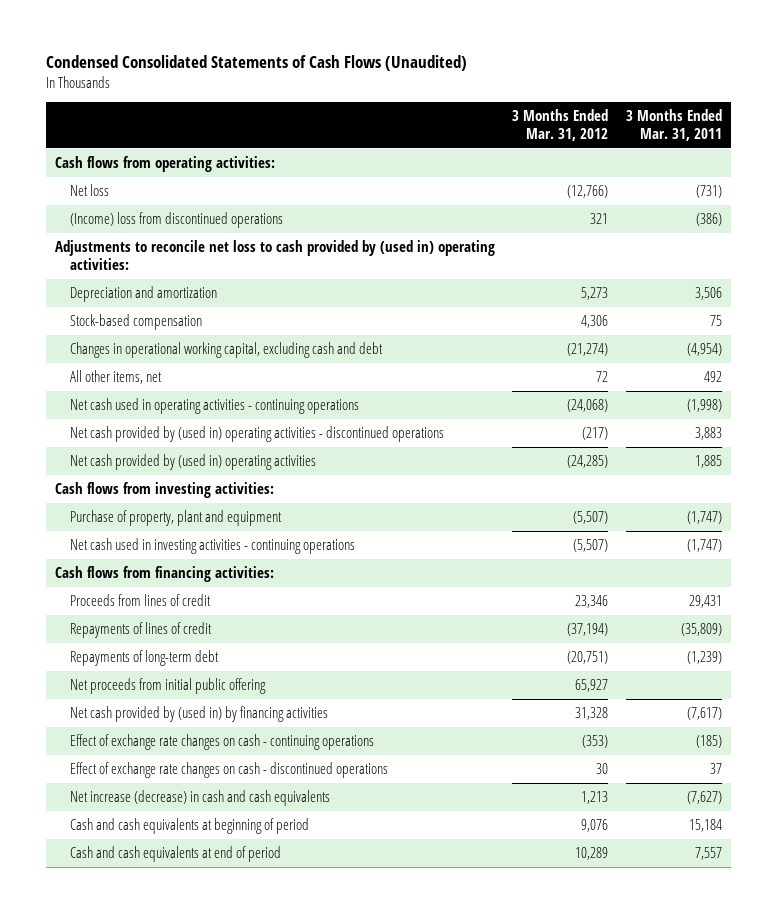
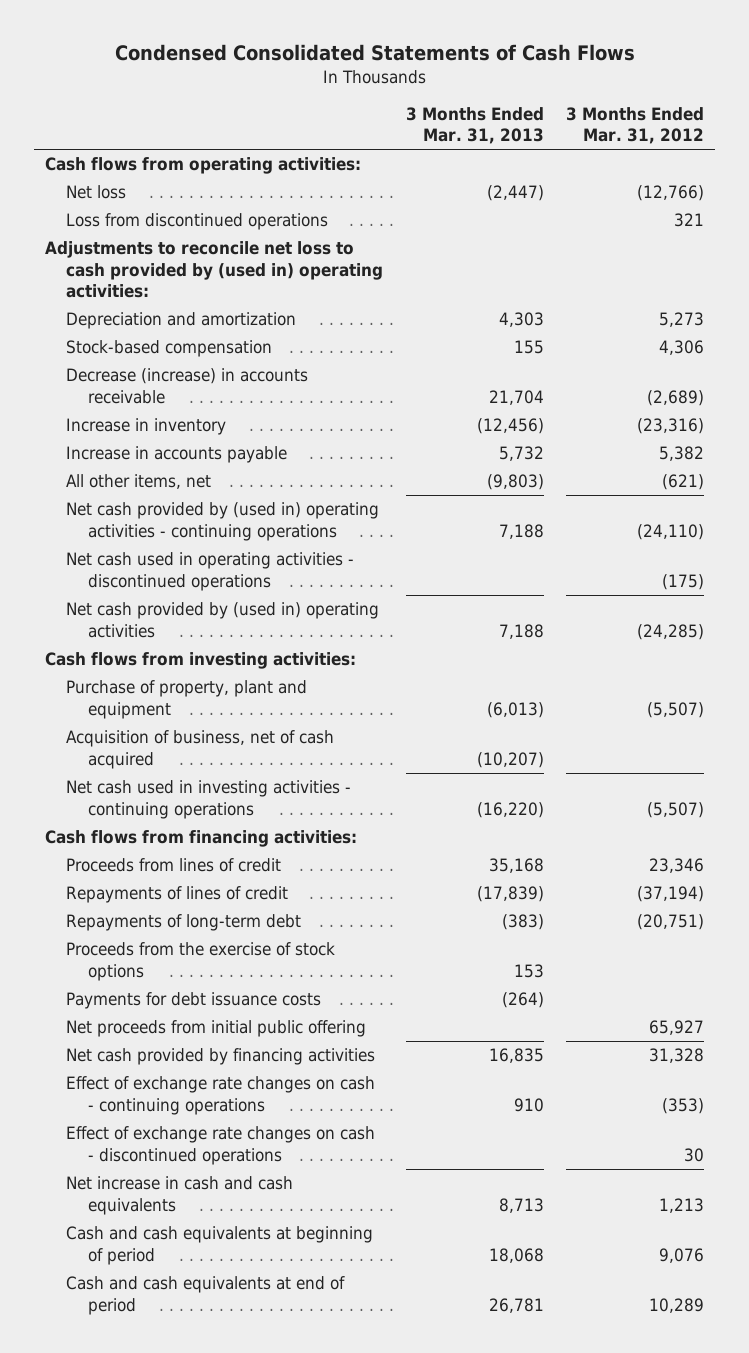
- Condensed Consolidated Statements of Cash Flows (Unaudited)
+ Condensed Consolidated Statements of Cash Flows
- | 3 Months Ended Mar. 31, 2012 | 3 Months Ended Mar. 31, 2011
+ | 3 Months Ended Mar. 31, 2013 | 3 Months Ended Mar. 31, 2012
- (Income) loss from discontinued operations | 321 | (386)
+ Loss from discontinued operations | | 321
- Changes in operational working capital, excluding cash and debt | (21,274) | (4,954)
- All other items, net | 72 | 492
- Net cash used in operating activities - continuing operations | (24,068) | (1,998)
- Net cash provided by (used in) operating activities - discontinued operations | (217) | 3,883
+ Decrease (increase) in accounts receivable | 21,704 | (2,689)
+ Increase in inventory | (12,456) | (23,316)
+ Increase in accounts payable | 5,732 | 5,382
+ All other items, net | (9,803) | (621)
+ Net cash provided by (used in) operating activities - continuing operations | 7,188 | (24,110)
+ Net cash used in operating activities - discontinued operations | | (175)
+ Acquisition of business, net of cash acquired | (10,207) |
+ Proceeds from the exercise of stock options | 153 |
+ Payments for debt issuance costs | (264) |
- Net cash provided by (used in) by financing activities | 31,328 | (7,617)
+ Net cash provided by financing activities | 16,835 | 31,328
- Net increase (decrease) in cash and cash equivalents | 1,213 | (7,627)
+ Net increase in cash and cash equivalents | 8,713 | 1,213

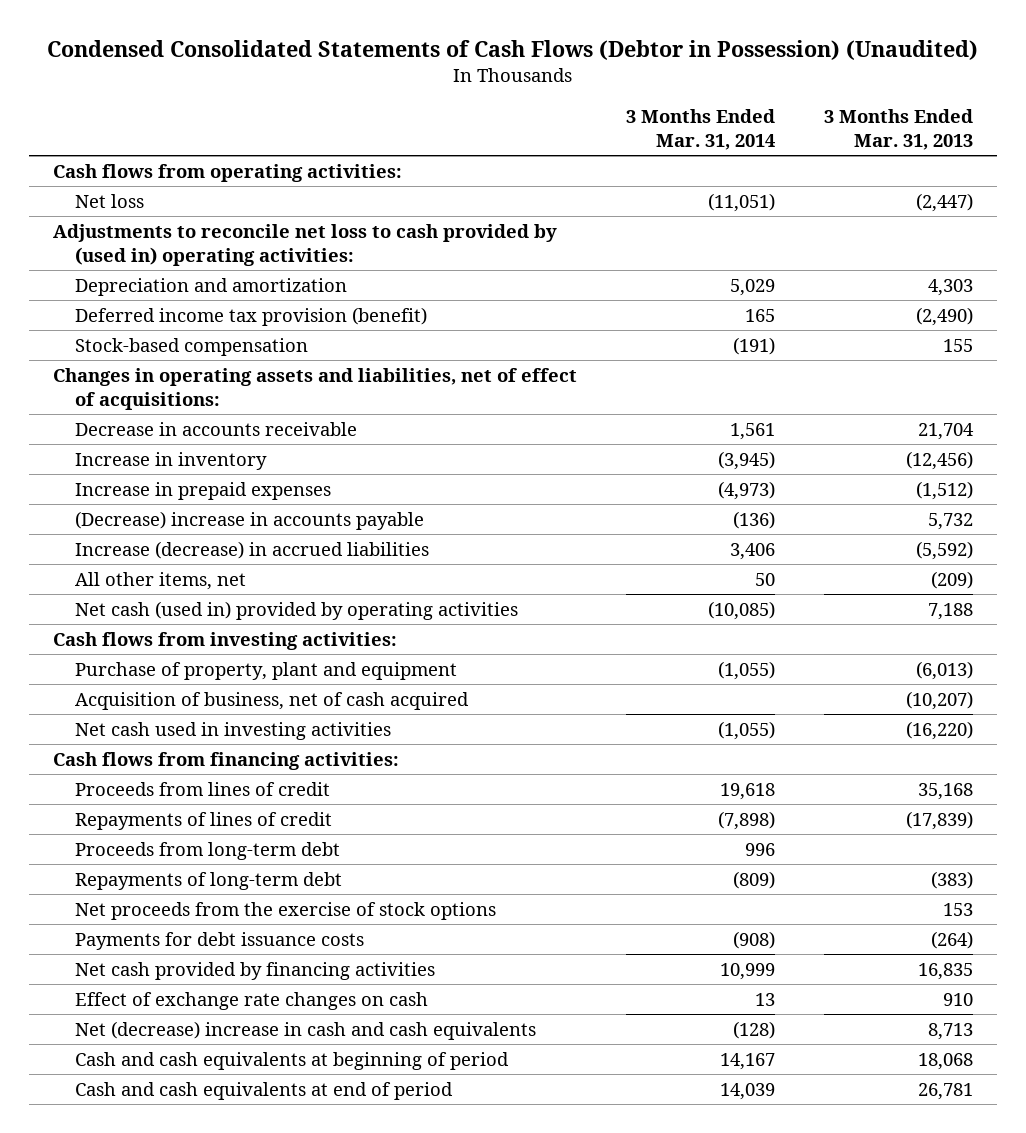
- Condensed Consolidated Statements of Cash Flows
+ Condensed Consolidated Statements of Cash Flows (Debtor in Possession) (Unaudited)
- | 3 Months Ended Mar. 31, 2013 | 3 Months Ended Mar. 31, 2012
+ | 3 Months Ended Mar. 31, 2014 | 3 Months Ended Mar. 31, 2013
- Loss from discontinued operations | | 321
+ Deferred income tax provision (benefit) | 165 | (2,490)
- Decrease (increase) in accounts receivable | 21,704 | (2,689)
+ Changes in operating assets and liabilities, net of effect of acquisitions:
+ Decrease in accounts receivable | 1,561 | 21,704
- Increase in accounts payable | 5,732 | 5,382
- All other items, net | (9,803) | (621)
- Net cash provided by (used in) operating activities - continuing operations | 7,188 | (24,110)
- Net cash used in operating activities - discontinued operations | | (175)
- Net cash provided by (used in) operating activities | 7,188 | (24,285)
+ Increase in prepaid expenses | (4,973) | (1,512)
+ (Decrease) increase in accounts payable | (136) | 5,732
+ Increase (decrease) in accrued liabilities | 3,406 | (5,592)
+ All other items, net | 50 | (209)
+ Net cash (used in) provided by operating activities | (10,085) | 7,188
- Net cash used in investing activities - continuing operations | (16,220) | (5,507)
+ Net cash used in investing activities | (1,055) | (16,220)
+ Proceeds from long-term debt | 996 |
- Proceeds from the exercise of stock options | 153 |
+ Net proceeds from the exercise of stock options | | 153
- Net proceeds from initial public offering | | 65,927
- Effect of exchange rate changes on cash - continuing operations | 910 | (353)
- Effect of exchange rate changes on cash - discontinued operations | | 30
- Net increase in cash and cash equivalents | 8,713 | 1,213
+ Effect of exchange rate changes on cash | 13 | 910
+ Net (decrease) increase in cash and cash equivalents | (128) | 8,713

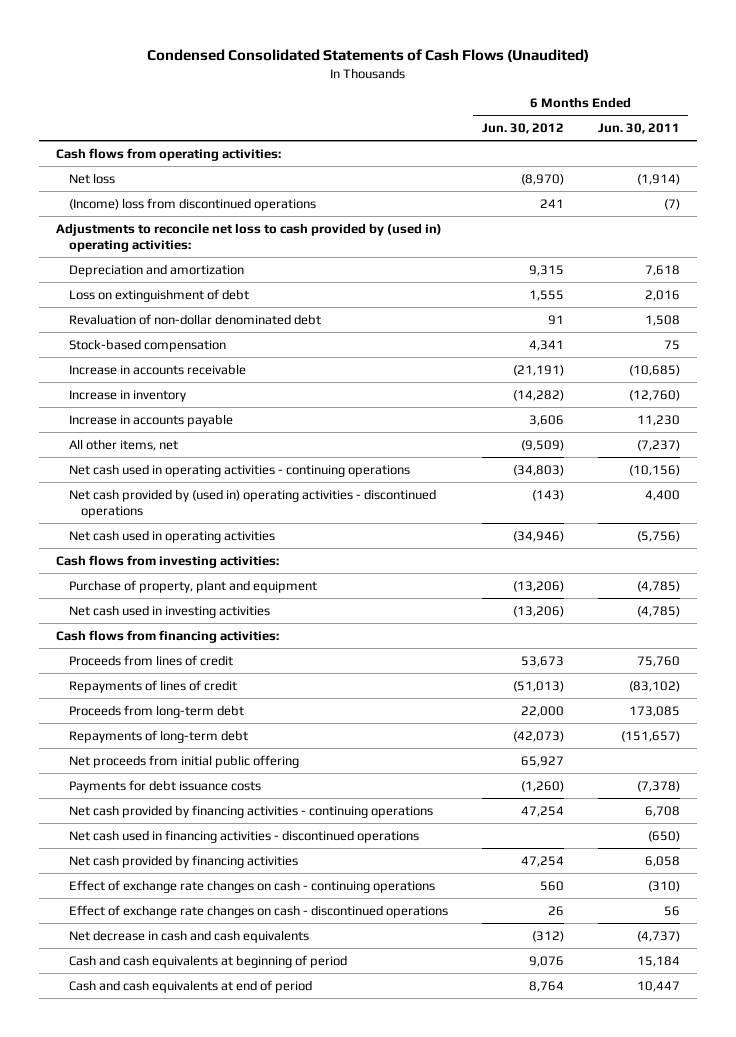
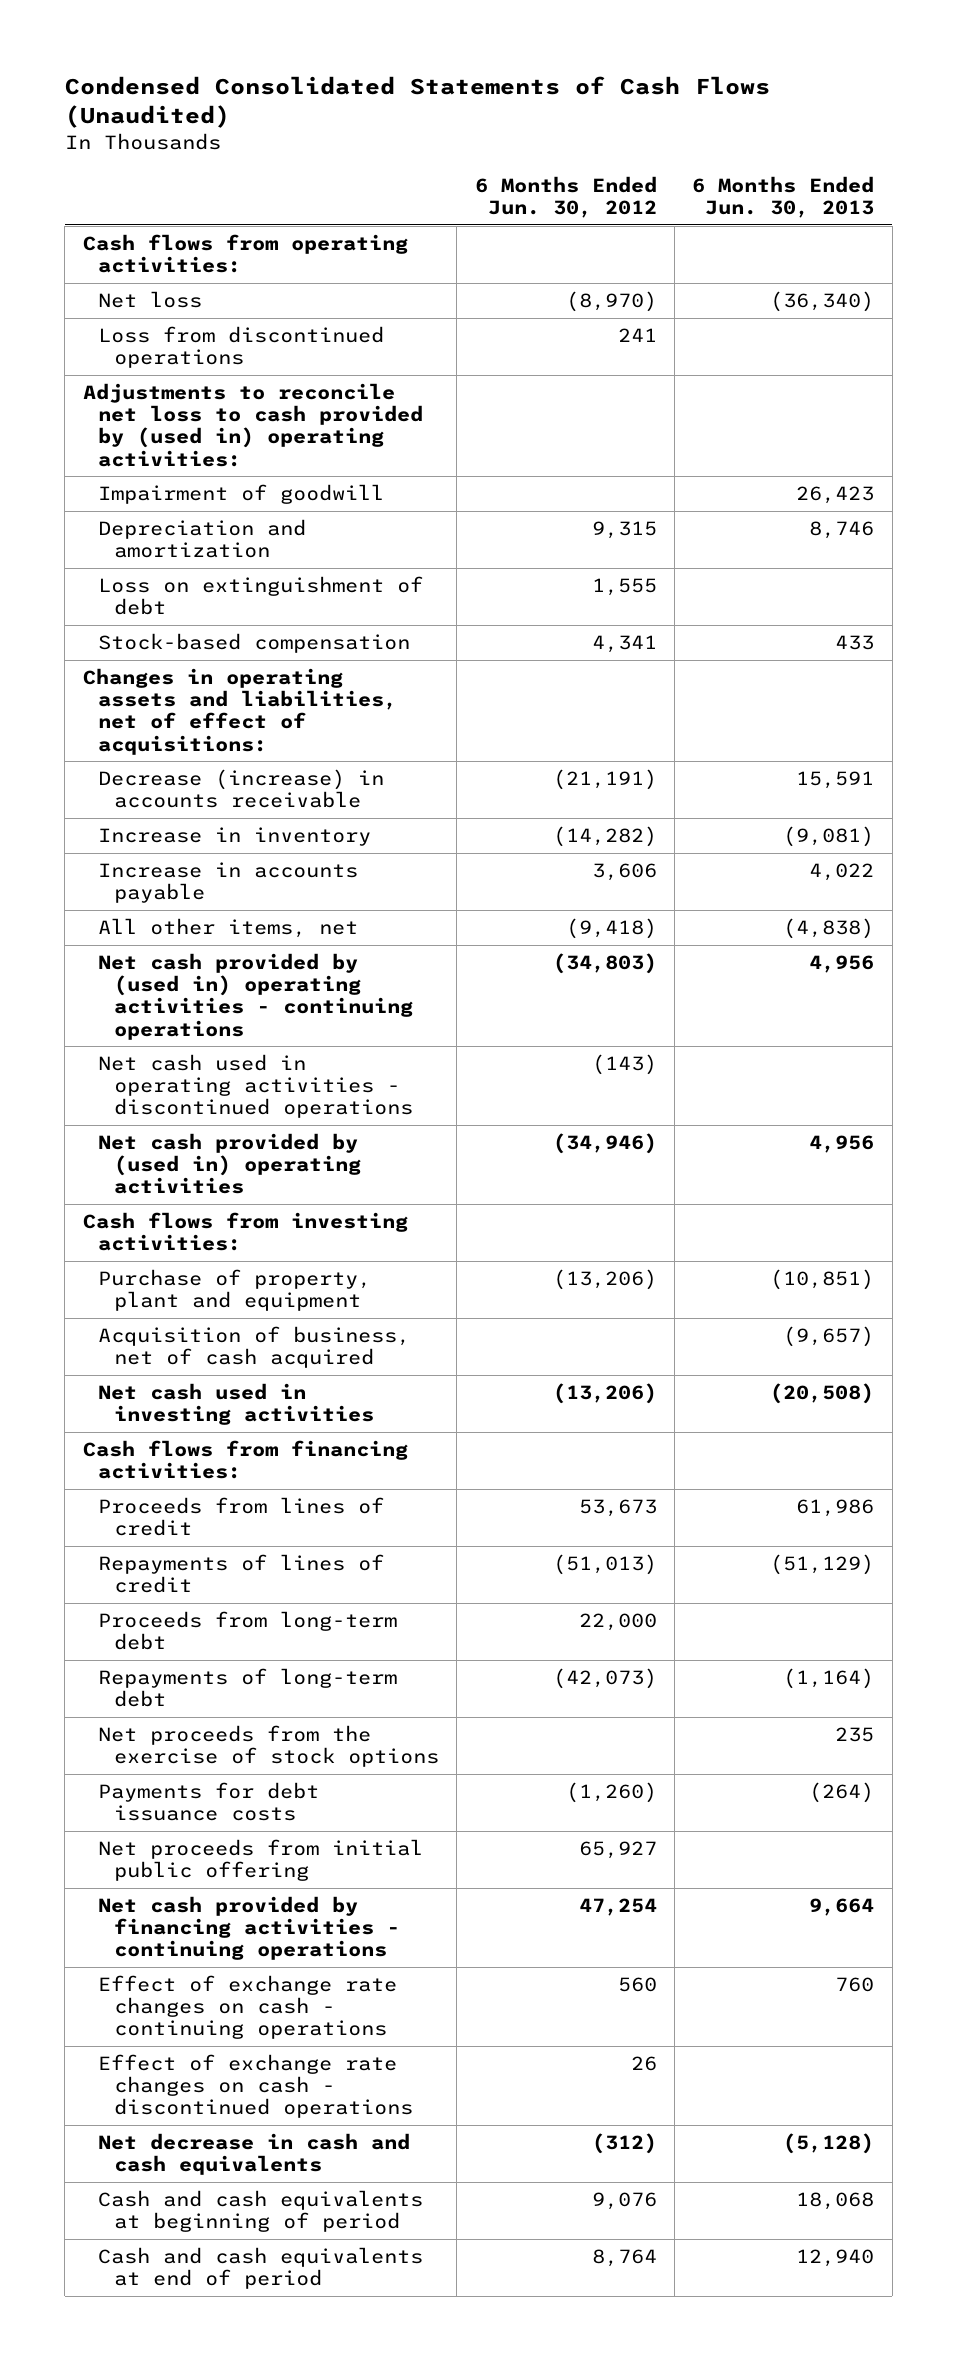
- | 6 Months Ended Jun. 30, 2012 | 6 Months Ended Jun. 30, 2011
+ | 6 Months Ended Jun. 30, 2012 | 6 Months Ended Jun. 30, 2013
- (Income) loss from discontinued operations | 241 | (7)
+ Loss from discontinued operations | 241 |
+ Impairment of goodwill | | 26,423
- Revaluation of non-dollar denominated debt | 91 | 1,508
- Increase in accounts receivable | (21,191) | (10,685)
+ Changes in operating assets and liabilities, net of effect of acquisitions:
+ Decrease (increase) in accounts receivable | (21,191) | 15,591
- All other items, net | (9,509) | (7,237)
- Net cash used in operating activities - continuing operations | (34,803) | (10,156)
- Net cash provided by (used in) operating activities - discontinued operations | (143) | 4,400
- Net cash used in operating activities | (34,946) | (5,756)
+ All other items, net | (9,418) | (4,838)
+ Net cash provided by (used in) operating activities - continuing operations | (34,803) | 4,956
+ Net cash used in operating activities - discontinued operations | (143) |
+ Net cash provided by (used in) operating activities | (34,946) | 4,956
+ Acquisition of business, net of cash acquired | | (9,657)
+ Net proceeds from the exercise of stock options | | 235
moved down: Net proceeds from initial public offering | 65,927 |
- Net cash used in financing activities - discontinued operations | | (650)
- Net cash provided by financing activities | 47,254 | 6,058

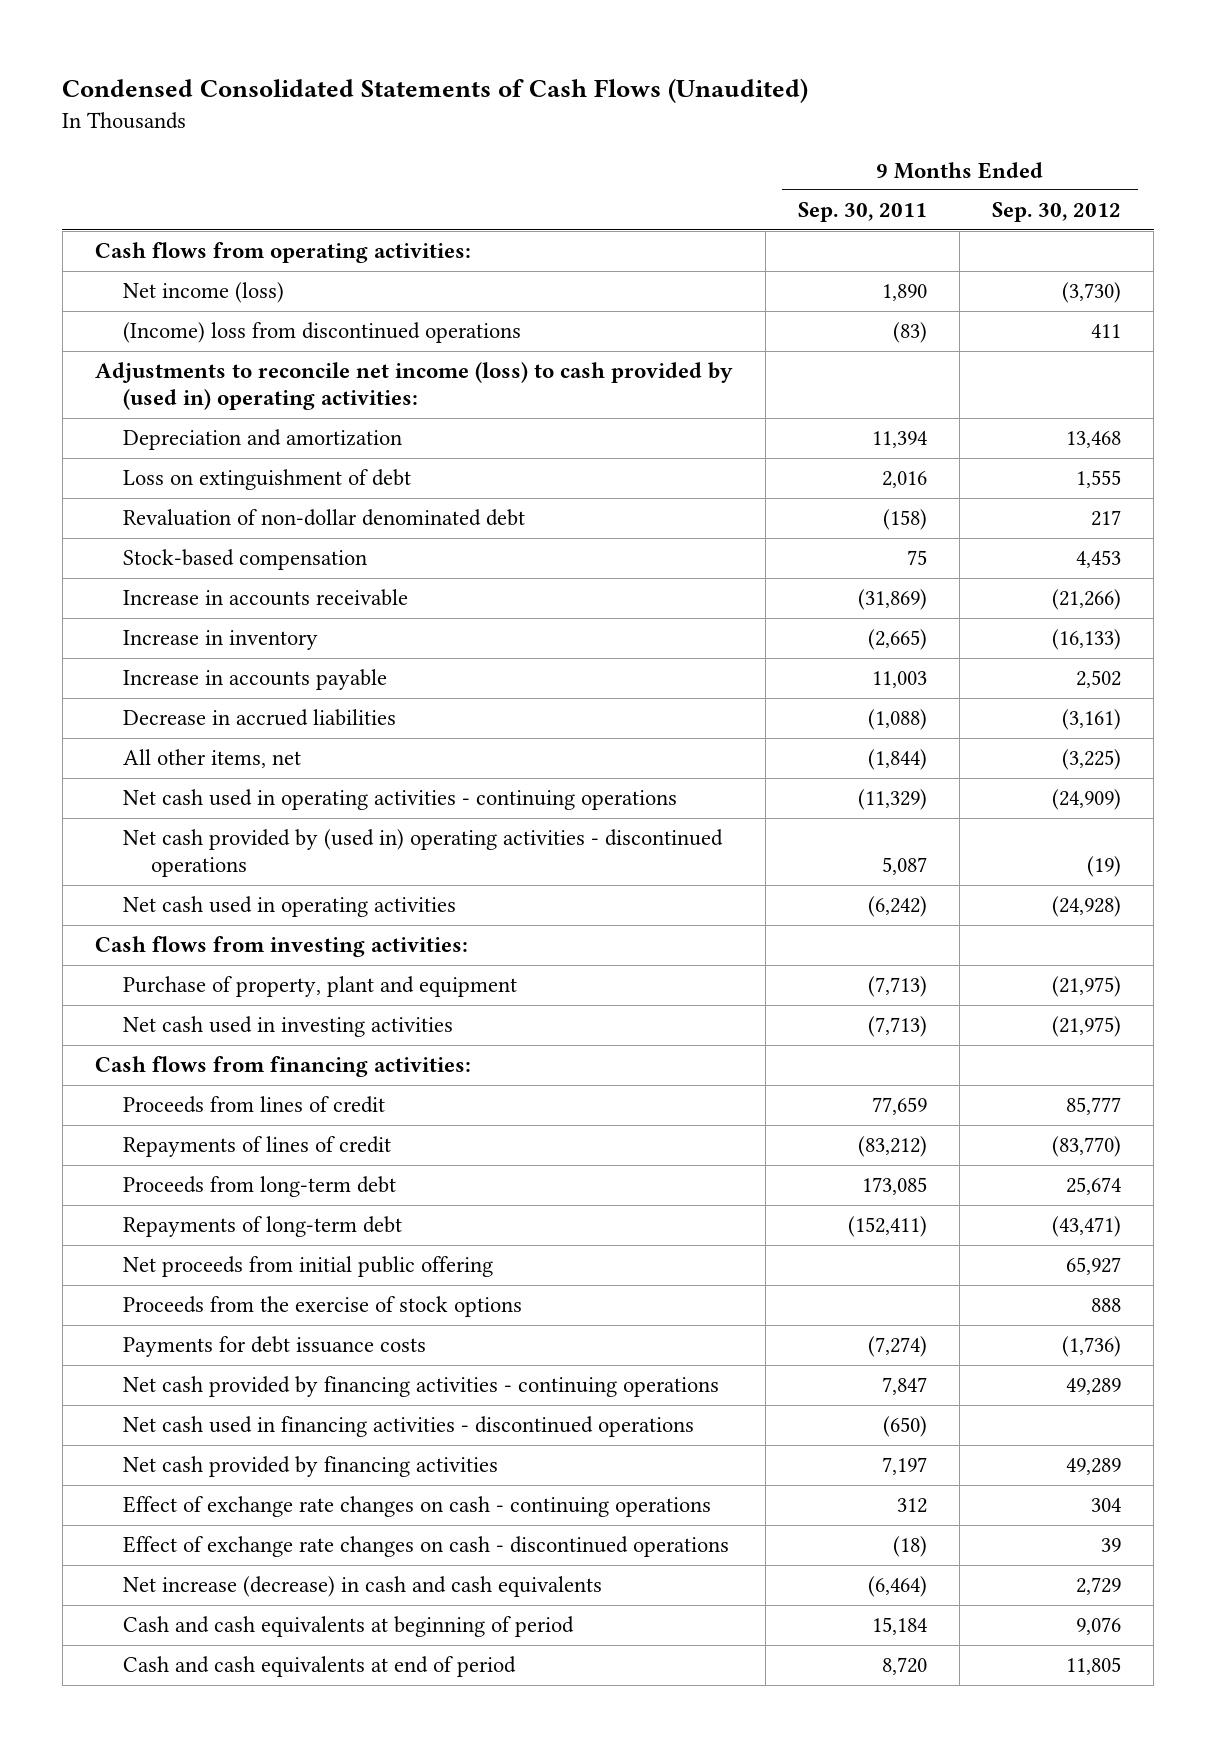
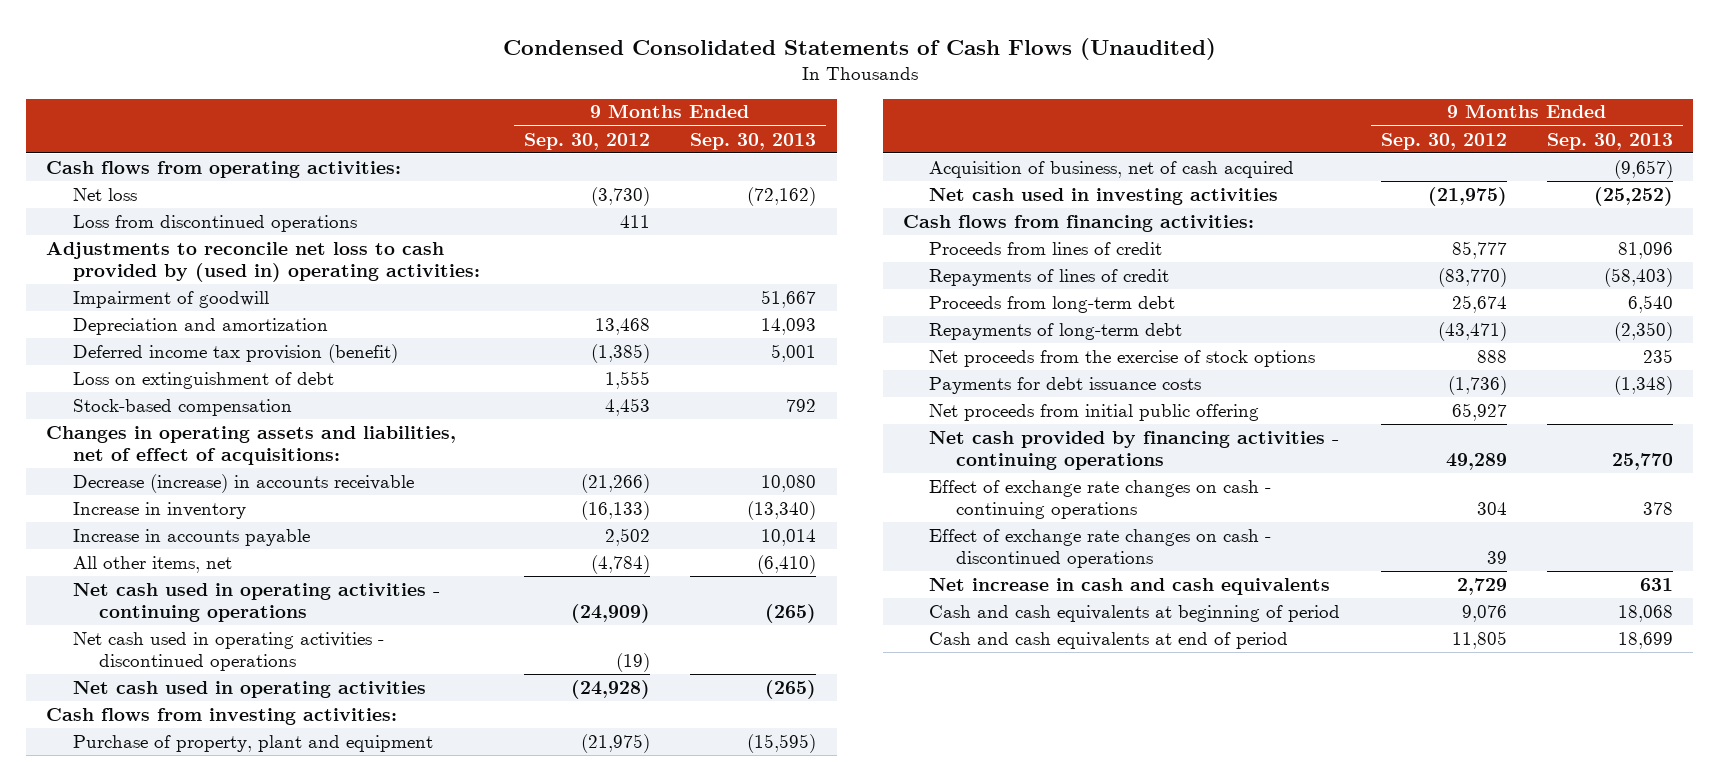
- | 9 Months Ended Sep. 30, 2011 | 9 Months Ended Sep. 30, 2012
+ | 9 Months Ended Sep. 30, 2012 | 9 Months Ended Sep. 30, 2013
- Net income (loss) | 1,890 | (3,730)
- (Income) loss from discontinued operations | (83) | 411
- Adjustments to reconcile net income (loss) to cash provided by (used in) operating activities:
+ Net loss | (3,730) | (72,162)
+ Loss from discontinued operations | 411 |
+ Adjustments to reconcile net loss to cash provided by (used in) operating activities:
+ Impairment of goodwill | | 51,667
+ Deferred income tax provision (benefit) | (1,385) | 5,001
- Revaluation of non-dollar denominated debt | (158) | 217
- Increase in accounts receivable | (31,869) | (21,266)
+ Changes in operating assets and liabilities, net of effect of acquisitions:
+ Decrease (increase) in accounts receivable | (21,266) | 10,080
- Decrease in accrued liabilities | (1,088) | (3,161)
- All other items, net | (1,844) | (3,225)
+ All other items, net | (4,784) | (6,410)
- Net cash provided by (used in) operating activities - discontinued operations | 5,087 | (19)
+ Net cash used in operating activities - discontinued operations | (19) |
+ Acquisition of business, net of cash acquired | | (9,657)
- Proceeds from the exercise of stock options | | 888
+ Net proceeds from the exercise of stock options | 888 | 235
moved down: Net proceeds from initial public offering | 65,927 |
- Net cash used in financing activities - discontinued operations | (650) |
- Net cash provided by financing activities | 7,197 | 49,289
- Net increase (decrease) in cash and cash equivalents | (6,464) | 2,729
+ Net increase in cash and cash equivalents | 2,729 | 631

